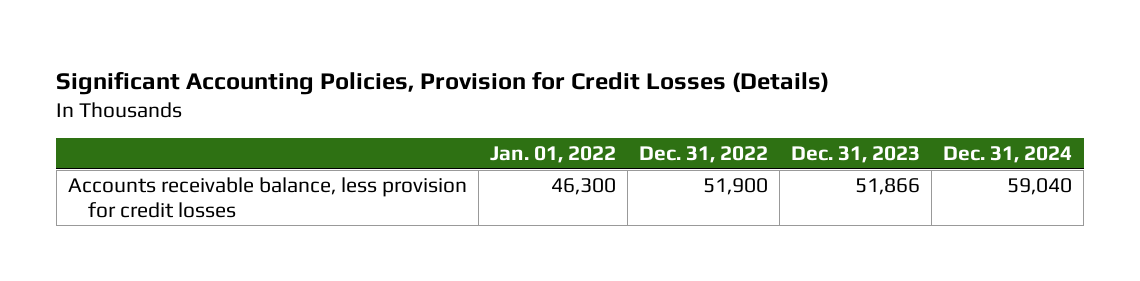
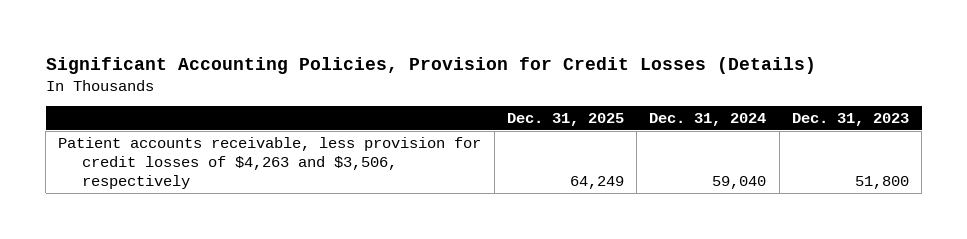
- | Jan. 01, 2022 | Dec. 31, 2022 | Dec. 31, 2023 | Dec. 31, 2024
+ | Dec. 31, 2025 | Dec. 31, 2024 | Dec. 31, 2023
- Accounts receivable balance, less provision for credit losses | 46,300 | 51,900 | 51,866 | 59,040
+ Patient accounts receivable, less provision for credit losses of $4,263 and $3,506, respectively | 64,249 | 59,040 | 51,800

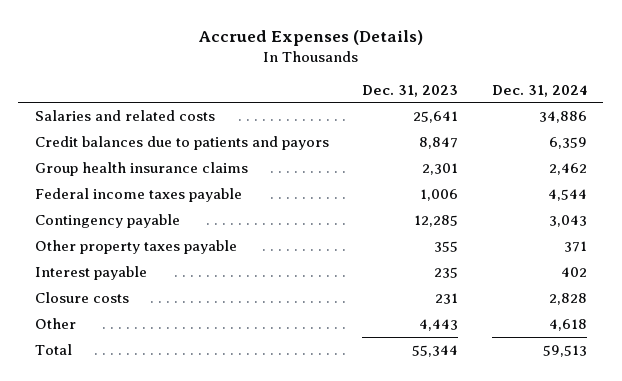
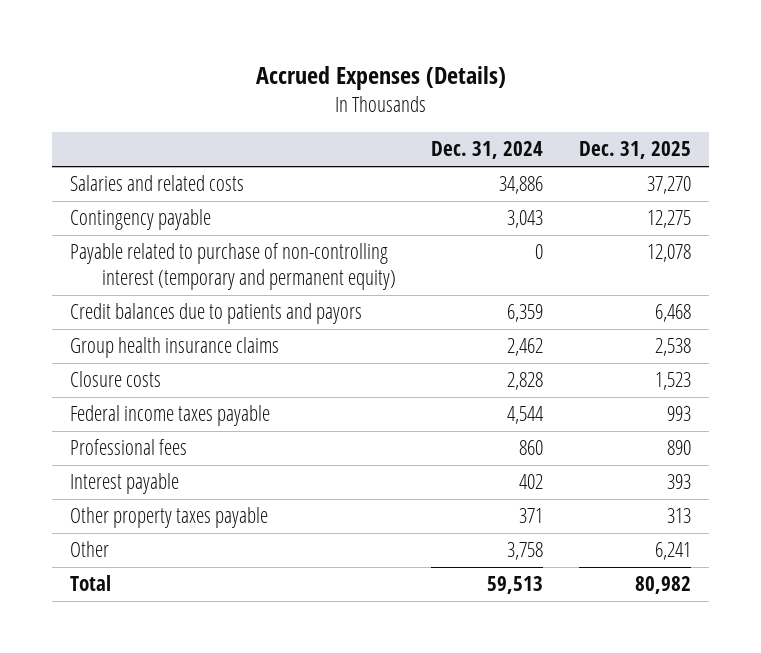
- | Dec. 31, 2023 | Dec. 31, 2024
+ | Dec. 31, 2024 | Dec. 31, 2025
moved up: Contingency payable | 3,043 | 12,275
+ Payable related to purchase of non-controlling interest (temporary and permanent equity) | 0 | 12,078
moved up: Closure costs | 2,828 | 1,523
+ Professional fees | 860 | 890
- Other | 4,443 | 4,618
moved down: Other property taxes payable | 371 | 313
+ Other | 3,758 | 6,241

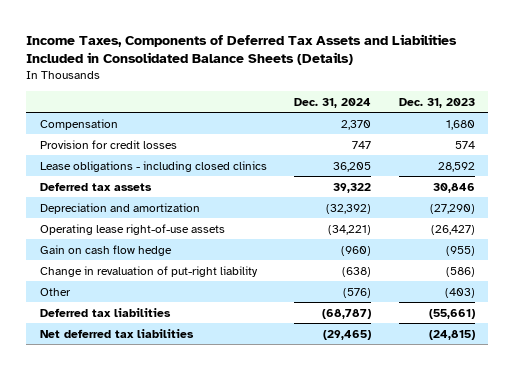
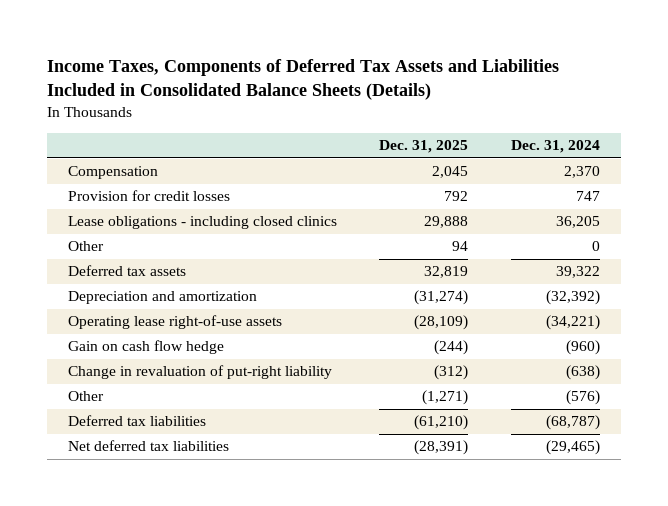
- | Dec. 31, 2024 | Dec. 31, 2023
+ | Dec. 31, 2025 | Dec. 31, 2024
+ Other | 94 | 0

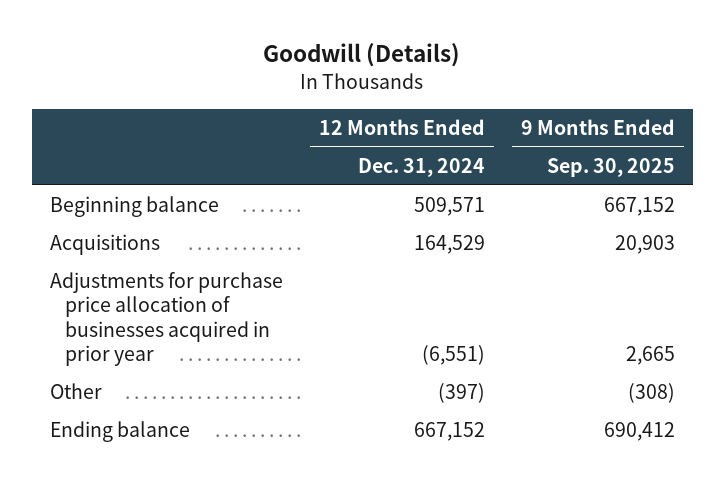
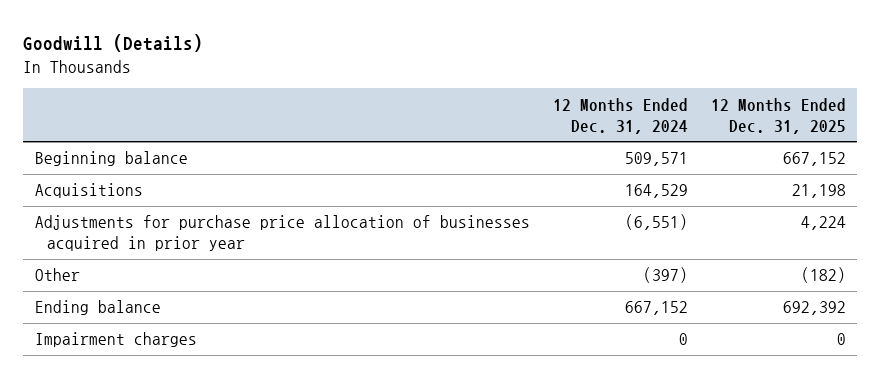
- | 12 Months Ended Dec. 31, 2024 | 9 Months Ended Sep. 30, 2025
+ | 12 Months Ended Dec. 31, 2024 | 12 Months Ended Dec. 31, 2025
+ Impairment charges | 0 | 0

